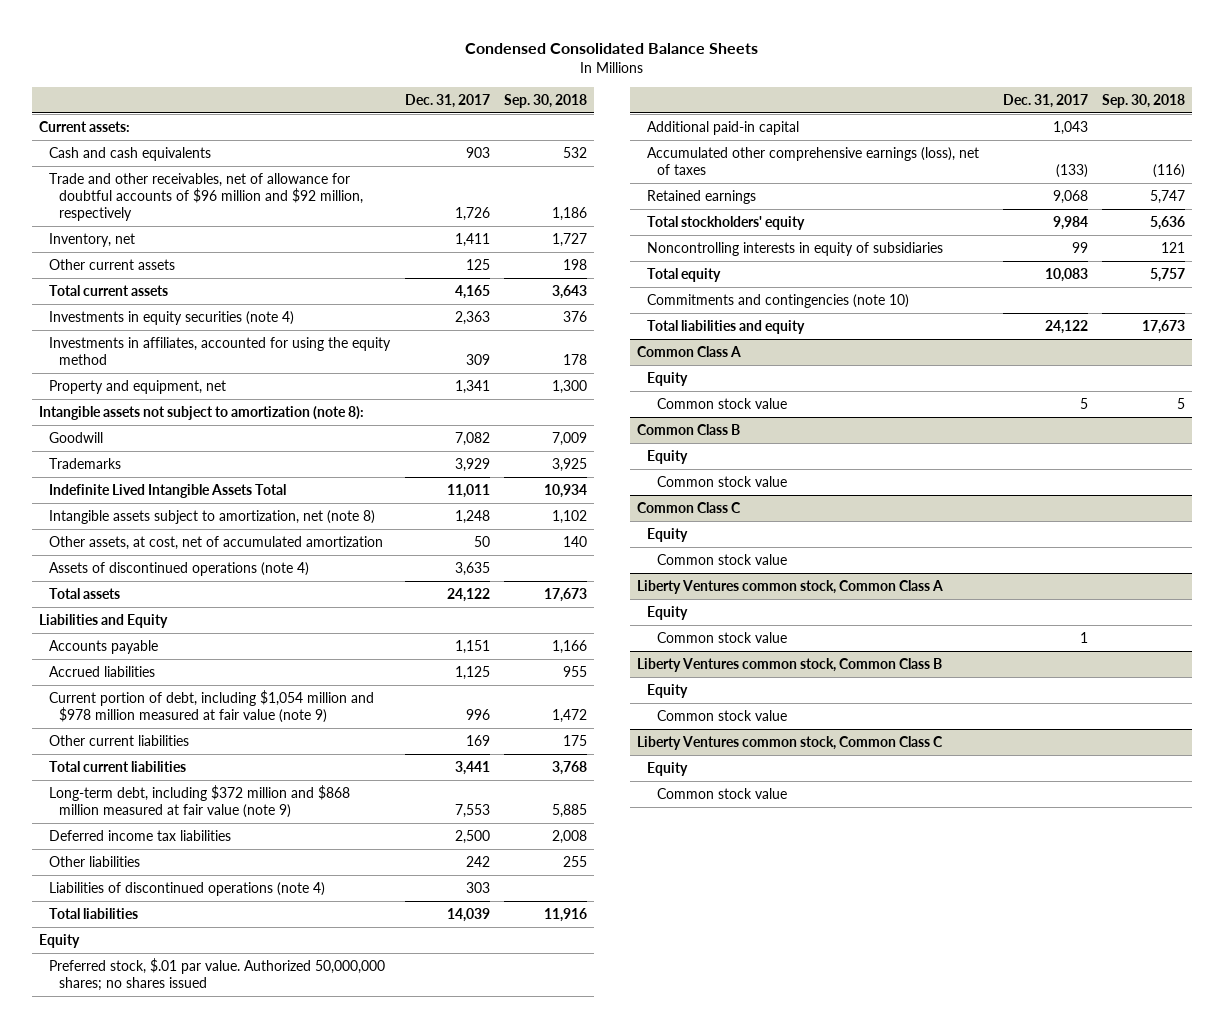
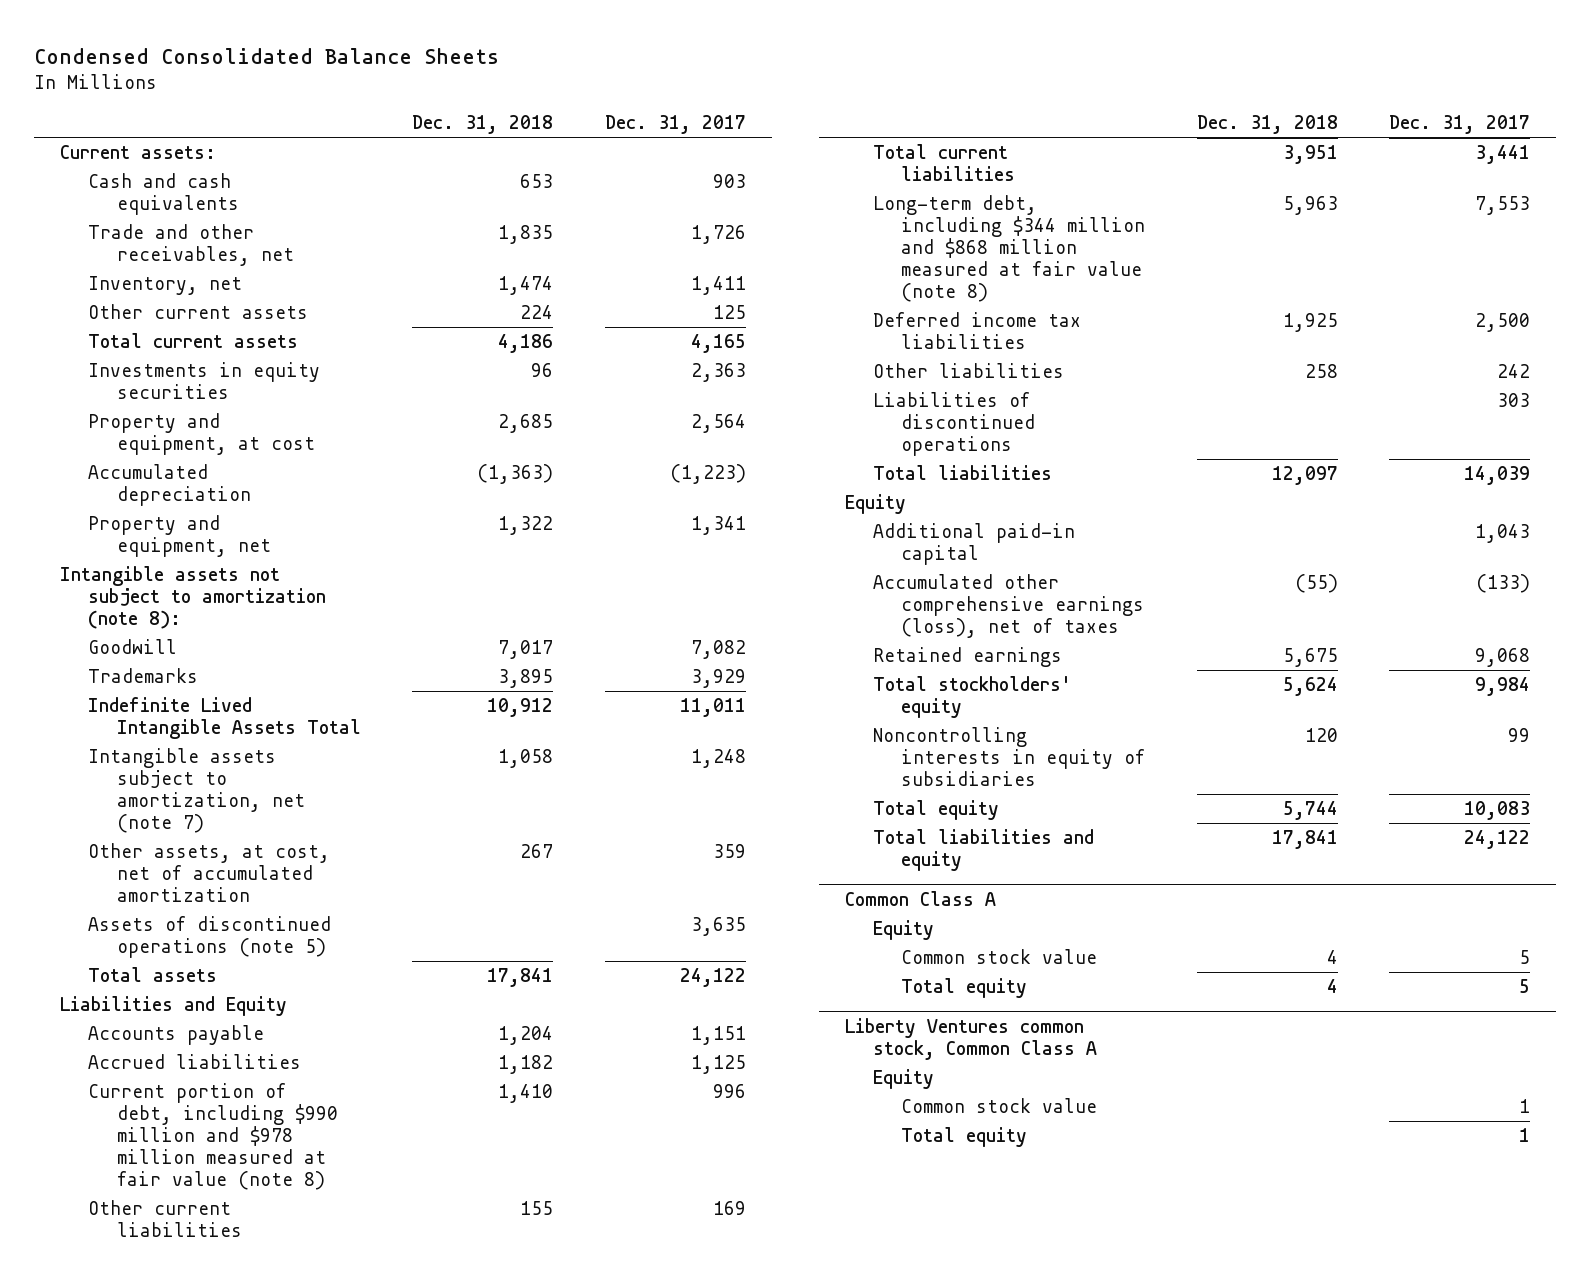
- | Dec. 31, 2017 | Sep. 30, 2018
+ | Dec. 31, 2018 | Dec. 31, 2017
- Trade and other receivables, net of allowance for doubtful accounts of $96 million and $92 million, respectively | 1,726 | 1,186
+ Trade and other receivables, net | 1,835 | 1,726
- Investments in equity securities (note 4) | 2,363 | 376
- Investments in affiliates, accounted for using the equity method | 309 | 178
+ Investments in equity securities | 96 | 2,363
+ Property and equipment, at cost | 2,685 | 2,564
+ Accumulated depreciation | (1,363) | (1,223)
- Intangible assets subject to amortization, net (note 8) | 1,248 | 1,102
- Other assets, at cost, net of accumulated amortization | 50 | 140
- Assets of discontinued operations (note 4) | 3,635 |
+ Intangible assets subject to amortization, net (note 7) | 1,058 | 1,248
+ Other assets, at cost, net of accumulated amortization | 267 | 359
+ Assets of discontinued operations (note 5) | | 3,635
- Current portion of debt, including $1,054 million and $978 million measured at fair value (note 9) | 996 | 1,472
+ Current portion of debt, including $990 million and $978 million measured at fair value (note 8) | 1,410 | 996
- Long-term debt, including $372 million and $868 million measured at fair value (note 9) | 7,553 | 5,885
+ Long-term debt, including $344 million and $868 million measured at fair value (note 8) | 5,963 | 7,553
- Liabilities of discontinued operations (note 4) | 303 |
+ Liabilities of discontinued operations | | 303
- Preferred stock, $.01 par value. Authorized 50,000,000 shares; no shares issued
- Commitments and contingencies (note 10)
- Common Class B
- Equity
- Common stock value
- Common Class C
- Equity
- Common stock value
@ Common Class A
+ Total equity | 4 | 5
- Liberty Ventures common stock, Common Class B
- Equity
- Common stock value
- Liberty Ventures common stock, Common Class C
- Equity
- Common stock value
@ Liberty Ventures common stock, Common Class A
+ Total equity | | 1

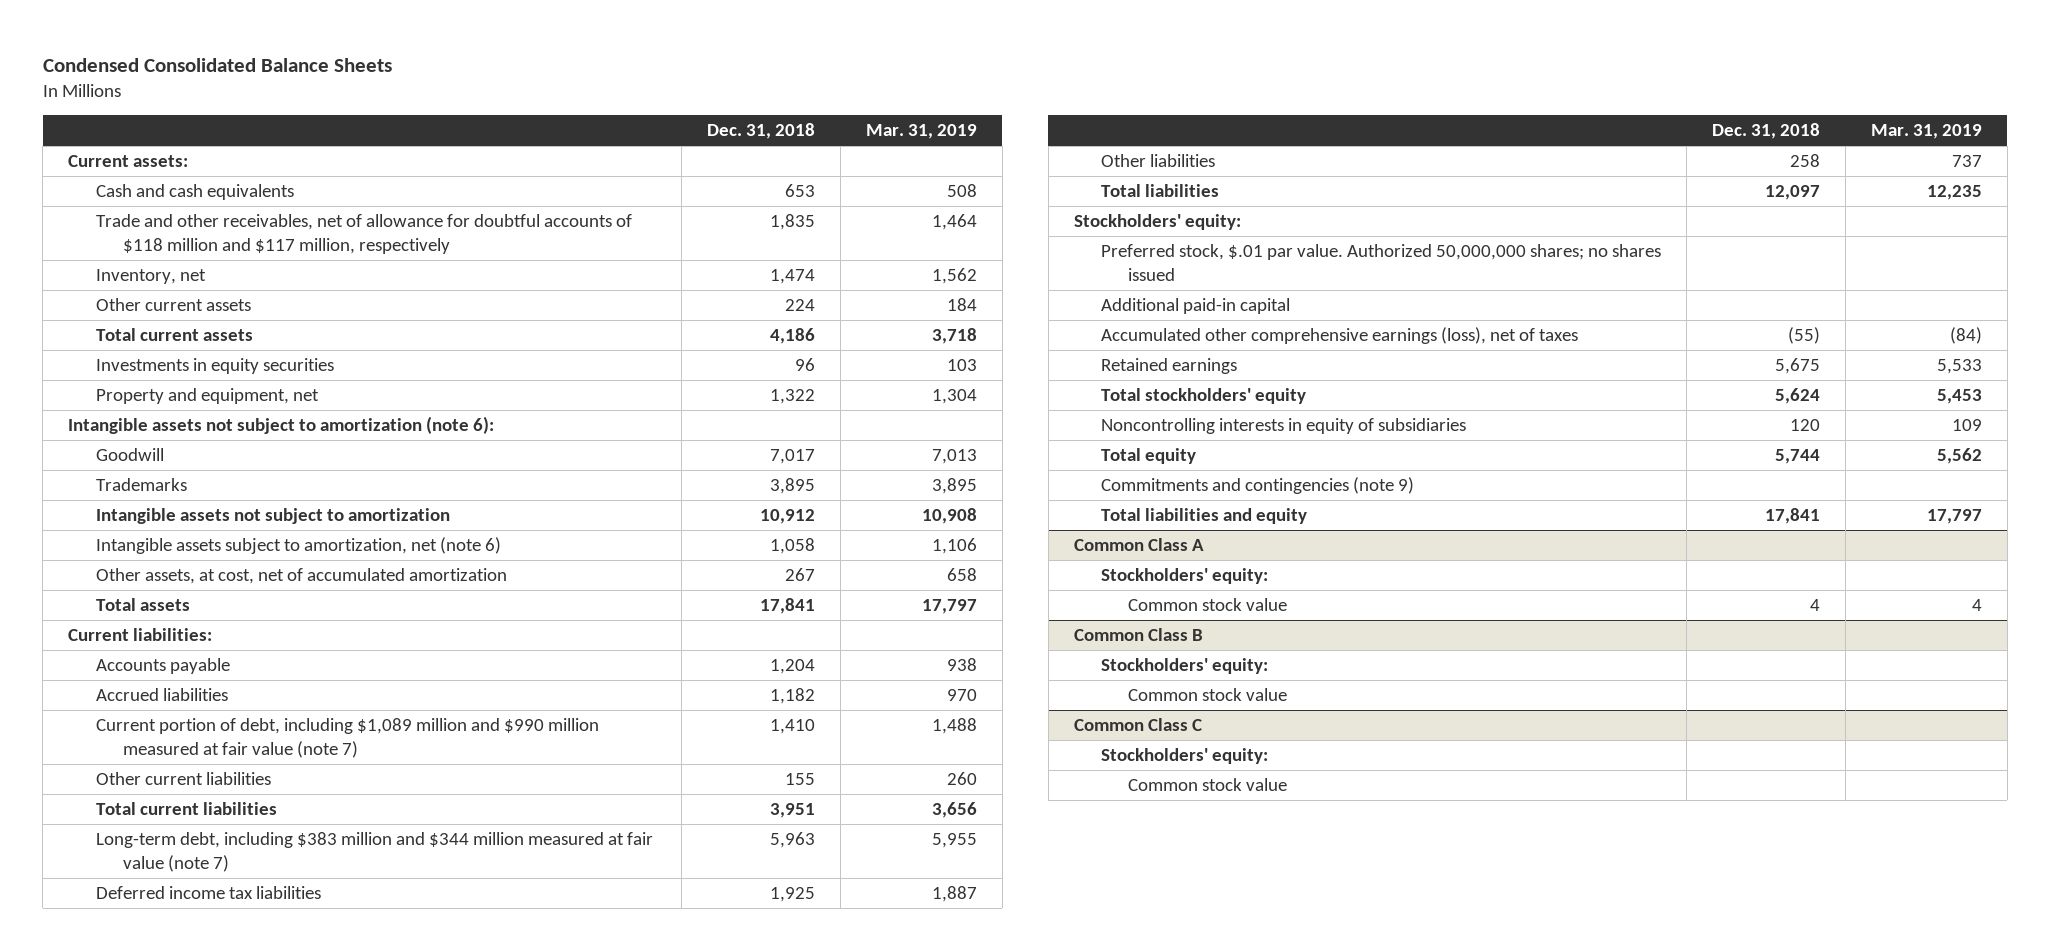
- | Dec. 31, 2018 | Dec. 31, 2017
+ | Dec. 31, 2018 | Mar. 31, 2019
- Trade and other receivables, net | 1,835 | 1,726
+ Trade and other receivables, net of allowance for doubtful accounts of $118 million and $117 million, respectively | 1,835 | 1,464
- Property and equipment, at cost | 2,685 | 2,564
- Accumulated depreciation | (1,363) | (1,223)
- Intangible assets not subject to amortization (note 8):
+ Intangible assets not subject to amortization (note 6):
- Indefinite Lived Intangible Assets Total | 10,912 | 11,011
- Intangible assets subject to amortization, net (note 7) | 1,058 | 1,248
+ Intangible assets not subject to amortization | 10,912 | 10,908
+ Intangible assets subject to amortization, net (note 6) | 1,058 | 1,106
- Assets of discontinued operations (note 5) | | 3,635
- Liabilities and Equity
+ Current liabilities:
- Current portion of debt, including $990 million and $978 million measured at fair value (note 8) | 1,410 | 996
+ Current portion of debt, including $1,089 million and $990 million measured at fair value (note 7) | 1,410 | 1,488
- Long-term debt, including $344 million and $868 million measured at fair value (note 8) | 5,963 | 7,553
+ Long-term debt, including $383 million and $344 million measured at fair value (note 7) | 5,963 | 5,955
- Liabilities of discontinued operations | | 303
- Equity
+ Stockholders' equity:
+ Preferred stock, $.01 par value. Authorized 50,000,000 shares; no shares issued
+ Commitments and contingencies (note 9)
@ Common Class A
- Equity
+ Stockholders' equity:
- Total equity | 4 | 5
- Liberty Ventures common stock, Common Class A
- Equity
+ Common Class B
+ Stockholders' equity:
- Total equity | | 1
+ Common Class C
+ Stockholders' equity:
+ Common stock value

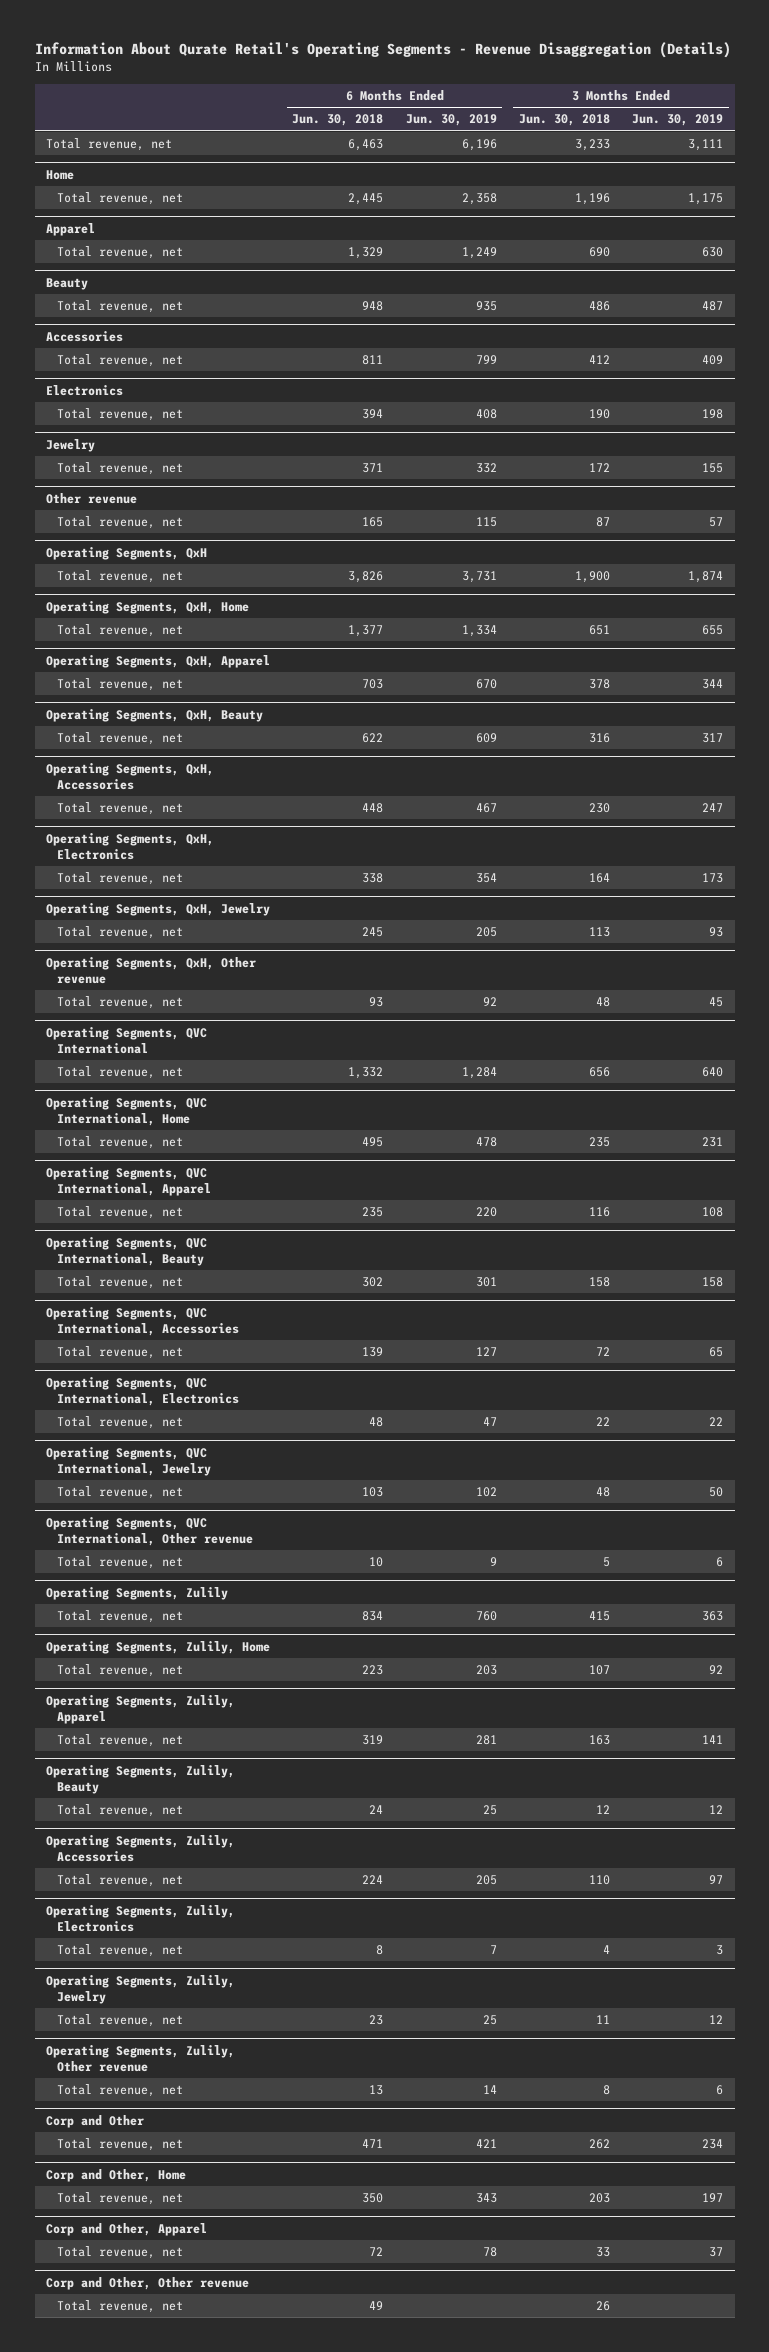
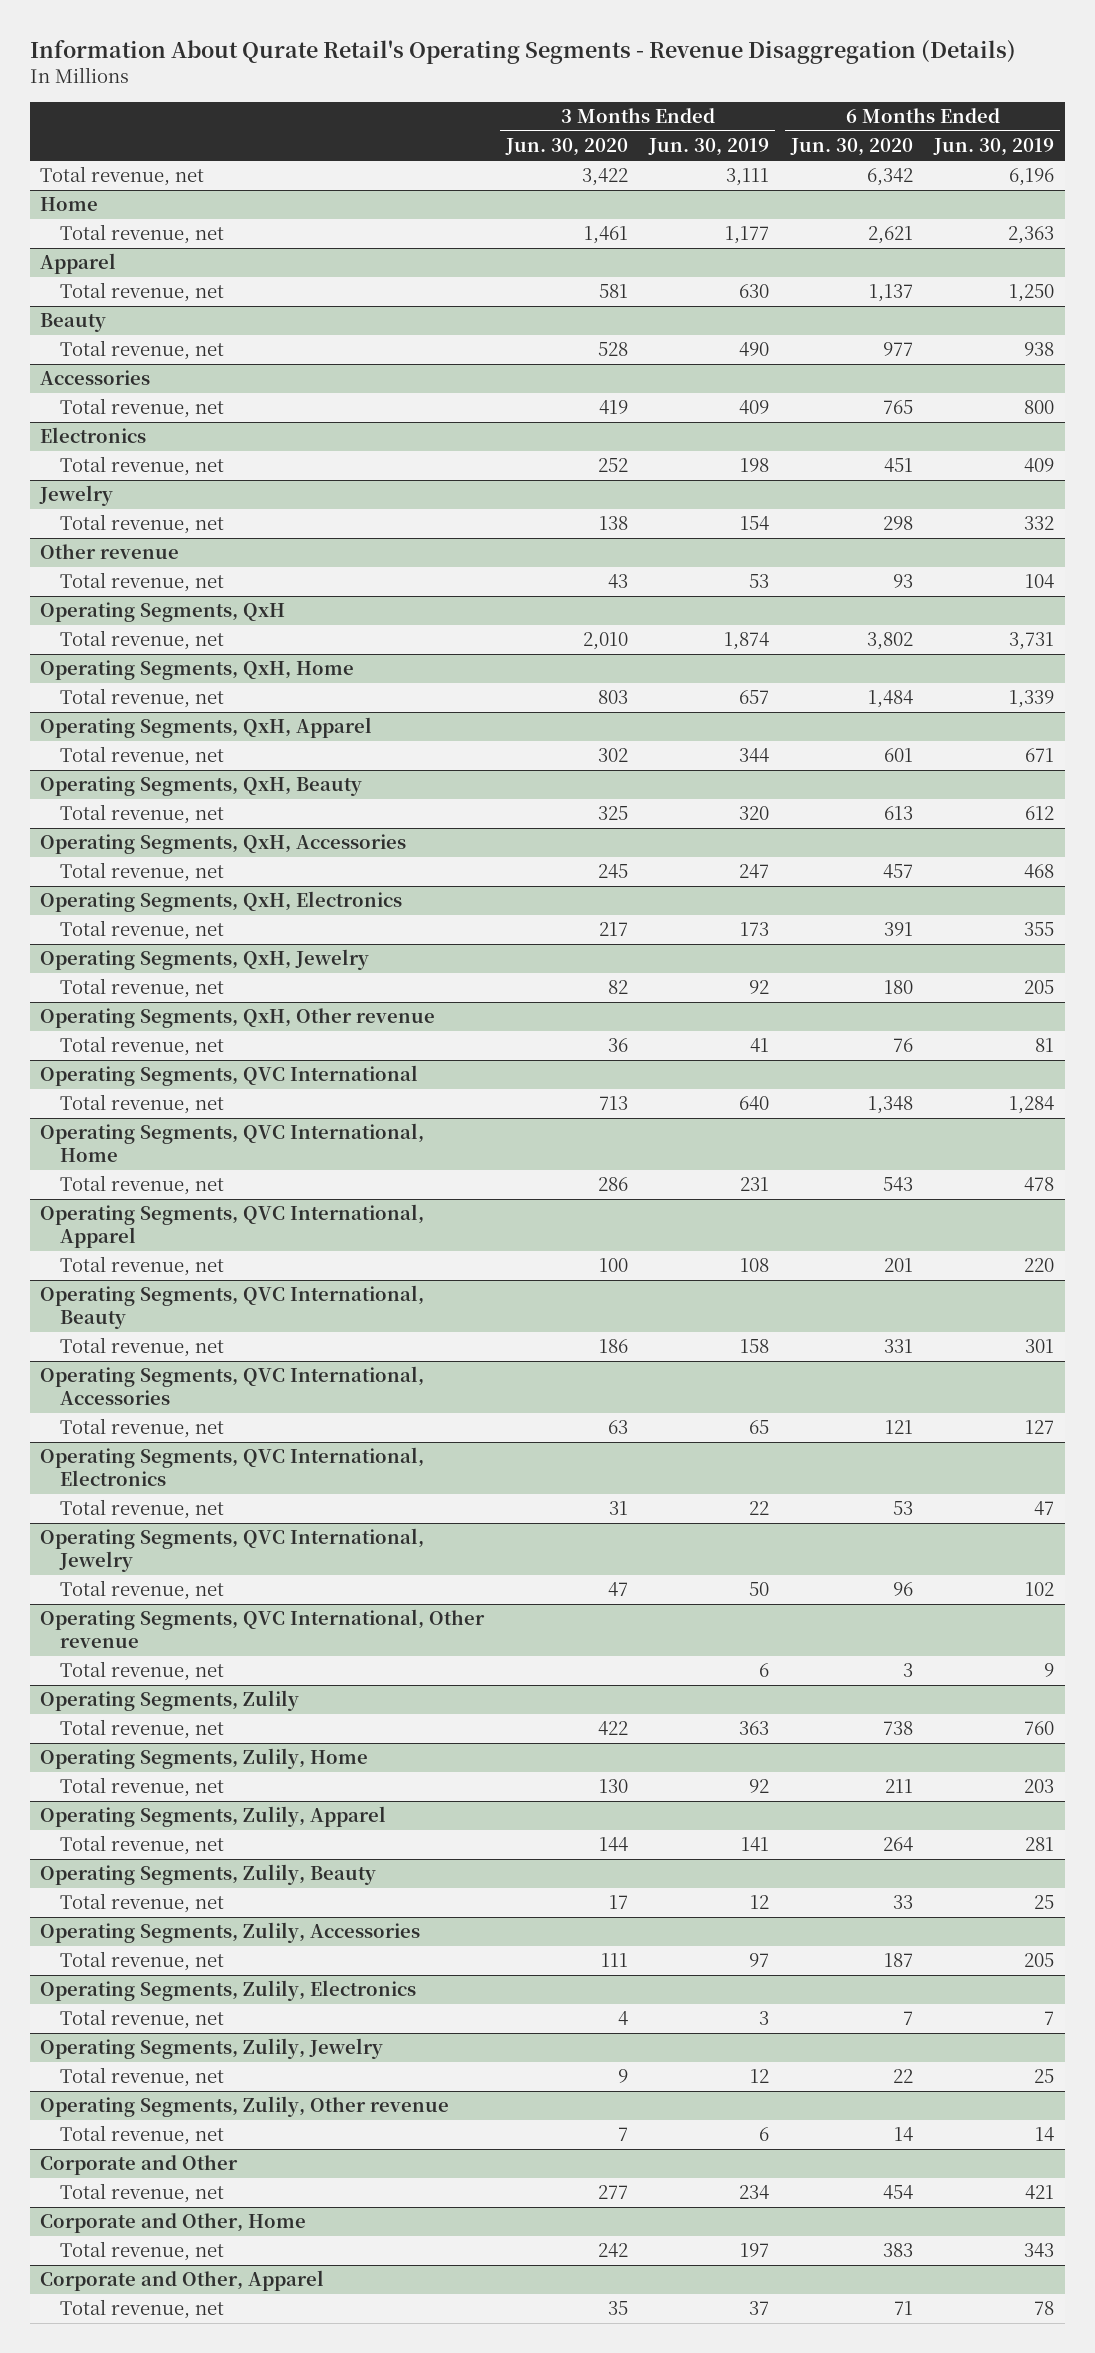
- | 6 Months Ended Jun. 30, 2018 | 6 Months Ended Jun. 30, 2019 | 3 Months Ended Jun. 30, 2018 | 3 Months Ended Jun. 30, 2019
+ | 3 Months Ended Jun. 30, 2020 | 3 Months Ended Jun. 30, 2019 | 6 Months Ended Jun. 30, 2020 | 6 Months Ended Jun. 30, 2019
@ Home
- Total revenue, net | 2,445 | 2,358 | 1,196 | 1,175
+ Total revenue, net | 1,461 | 1,177 | 2,621 | 2,363
@ Apparel
- Total revenue, net | 1,329 | 1,249 | 690 | 630
+ Total revenue, net | 581 | 630 | 1,137 | 1,250
@ Beauty
- Total revenue, net | 948 | 935 | 486 | 487
+ Total revenue, net | 528 | 490 | 977 | 938
@ Accessories
- Total revenue, net | 811 | 799 | 412 | 409
+ Total revenue, net | 419 | 409 | 765 | 800
@ Electronics
- Total revenue, net | 394 | 408 | 190 | 198
+ Total revenue, net | 252 | 198 | 451 | 409
@ Jewelry
- Total revenue, net | 371 | 332 | 172 | 155
+ Total revenue, net | 138 | 154 | 298 | 332
@ Other revenue
- Total revenue, net | 165 | 115 | 87 | 57
+ Total revenue, net | 43 | 53 | 93 | 104
@ Operating Segments, QxH, Home
- Total revenue, net | 1,377 | 1,334 | 651 | 655
+ Total revenue, net | 803 | 657 | 1,484 | 1,339
@ Operating Segments, QxH, Apparel
- Total revenue, net | 703 | 670 | 378 | 344
+ Total revenue, net | 302 | 344 | 601 | 671
@ Operating Segments, QxH, Beauty
- Total revenue, net | 622 | 609 | 316 | 317
+ Total revenue, net | 325 | 320 | 613 | 612
@ Operating Segments, QxH, Accessories
- Total revenue, net | 448 | 467 | 230 | 247
+ Total revenue, net | 245 | 247 | 457 | 468
@ Operating Segments, QxH, Electronics
- Total revenue, net | 338 | 354 | 164 | 173
+ Total revenue, net | 217 | 173 | 391 | 355
@ Operating Segments, QxH, Jewelry
- Total revenue, net | 245 | 205 | 113 | 93
+ Total revenue, net | 82 | 92 | 180 | 205
@ Operating Segments, QxH, Other revenue
- Total revenue, net | 93 | 92 | 48 | 45
+ Total revenue, net | 36 | 41 | 76 | 81
- Corp and Other
+ Corporate and Other
- Corp and Other, Home
+ Corporate and Other, Home
- Corp and Other, Apparel
+ Corporate and Other, Apparel
- Corp and Other, Other revenue
- Total revenue, net | 49 | | 26 |

